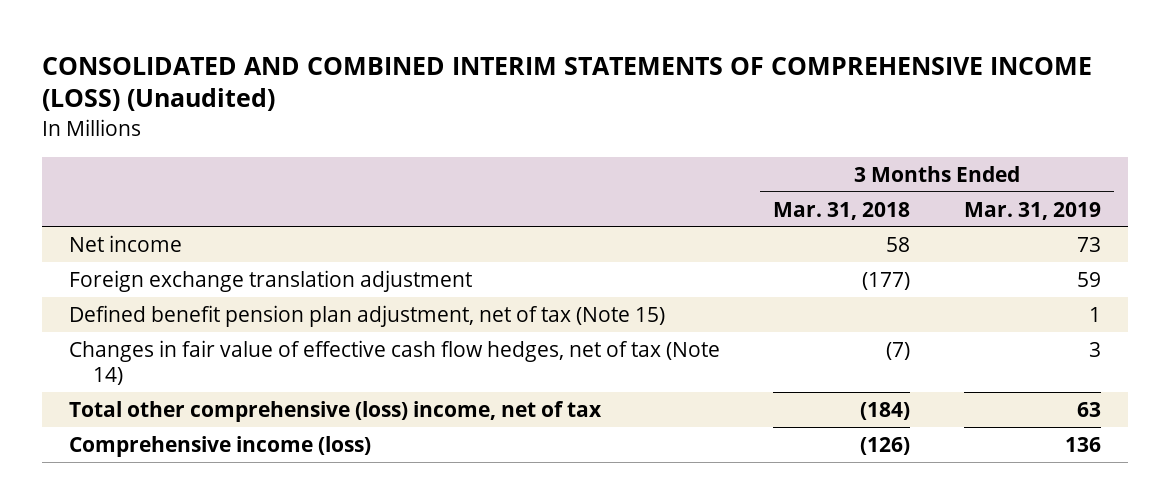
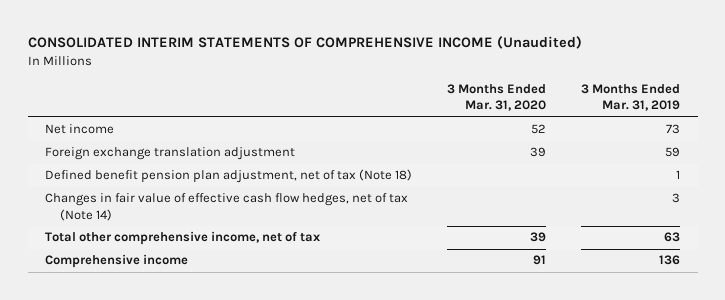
- CONSOLIDATED AND COMBINED INTERIM STATEMENTS OF COMPREHENSIVE INCOME (LOSS) (Unaudited)
+ CONSOLIDATED INTERIM STATEMENTS OF COMPREHENSIVE INCOME (Unaudited)
- | 3 Months Ended Mar. 31, 2018 | 3 Months Ended Mar. 31, 2019
+ | 3 Months Ended Mar. 31, 2020 | 3 Months Ended Mar. 31, 2019
- Defined benefit pension plan adjustment, net of tax (Note 15) | | 1
+ Defined benefit pension plan adjustment, net of tax (Note 18) | | 1
- Total other comprehensive (loss) income, net of tax | (184) | 63
- Comprehensive income (loss) | (126) | 136
+ Total other comprehensive income, net of tax | 39 | 63
+ Comprehensive income | 91 | 136

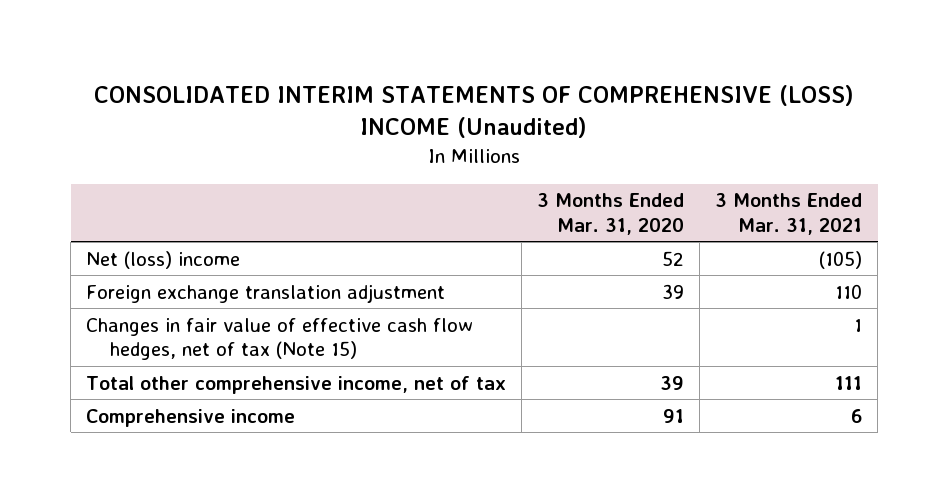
- CONSOLIDATED INTERIM STATEMENTS OF COMPREHENSIVE INCOME (Unaudited)
+ CONSOLIDATED INTERIM STATEMENTS OF COMPREHENSIVE (LOSS) INCOME (Unaudited)
- | 3 Months Ended Mar. 31, 2020 | 3 Months Ended Mar. 31, 2019
+ | 3 Months Ended Mar. 31, 2020 | 3 Months Ended Mar. 31, 2021
- Net income | 52 | 73
+ Net (loss) income | 52 | (105)
- Defined benefit pension plan adjustment, net of tax (Note 18) | | 1
- Changes in fair value of effective cash flow hedges, net of tax (Note 14) | | 3
+ Changes in fair value of effective cash flow hedges, net of tax (Note 15) | | 1

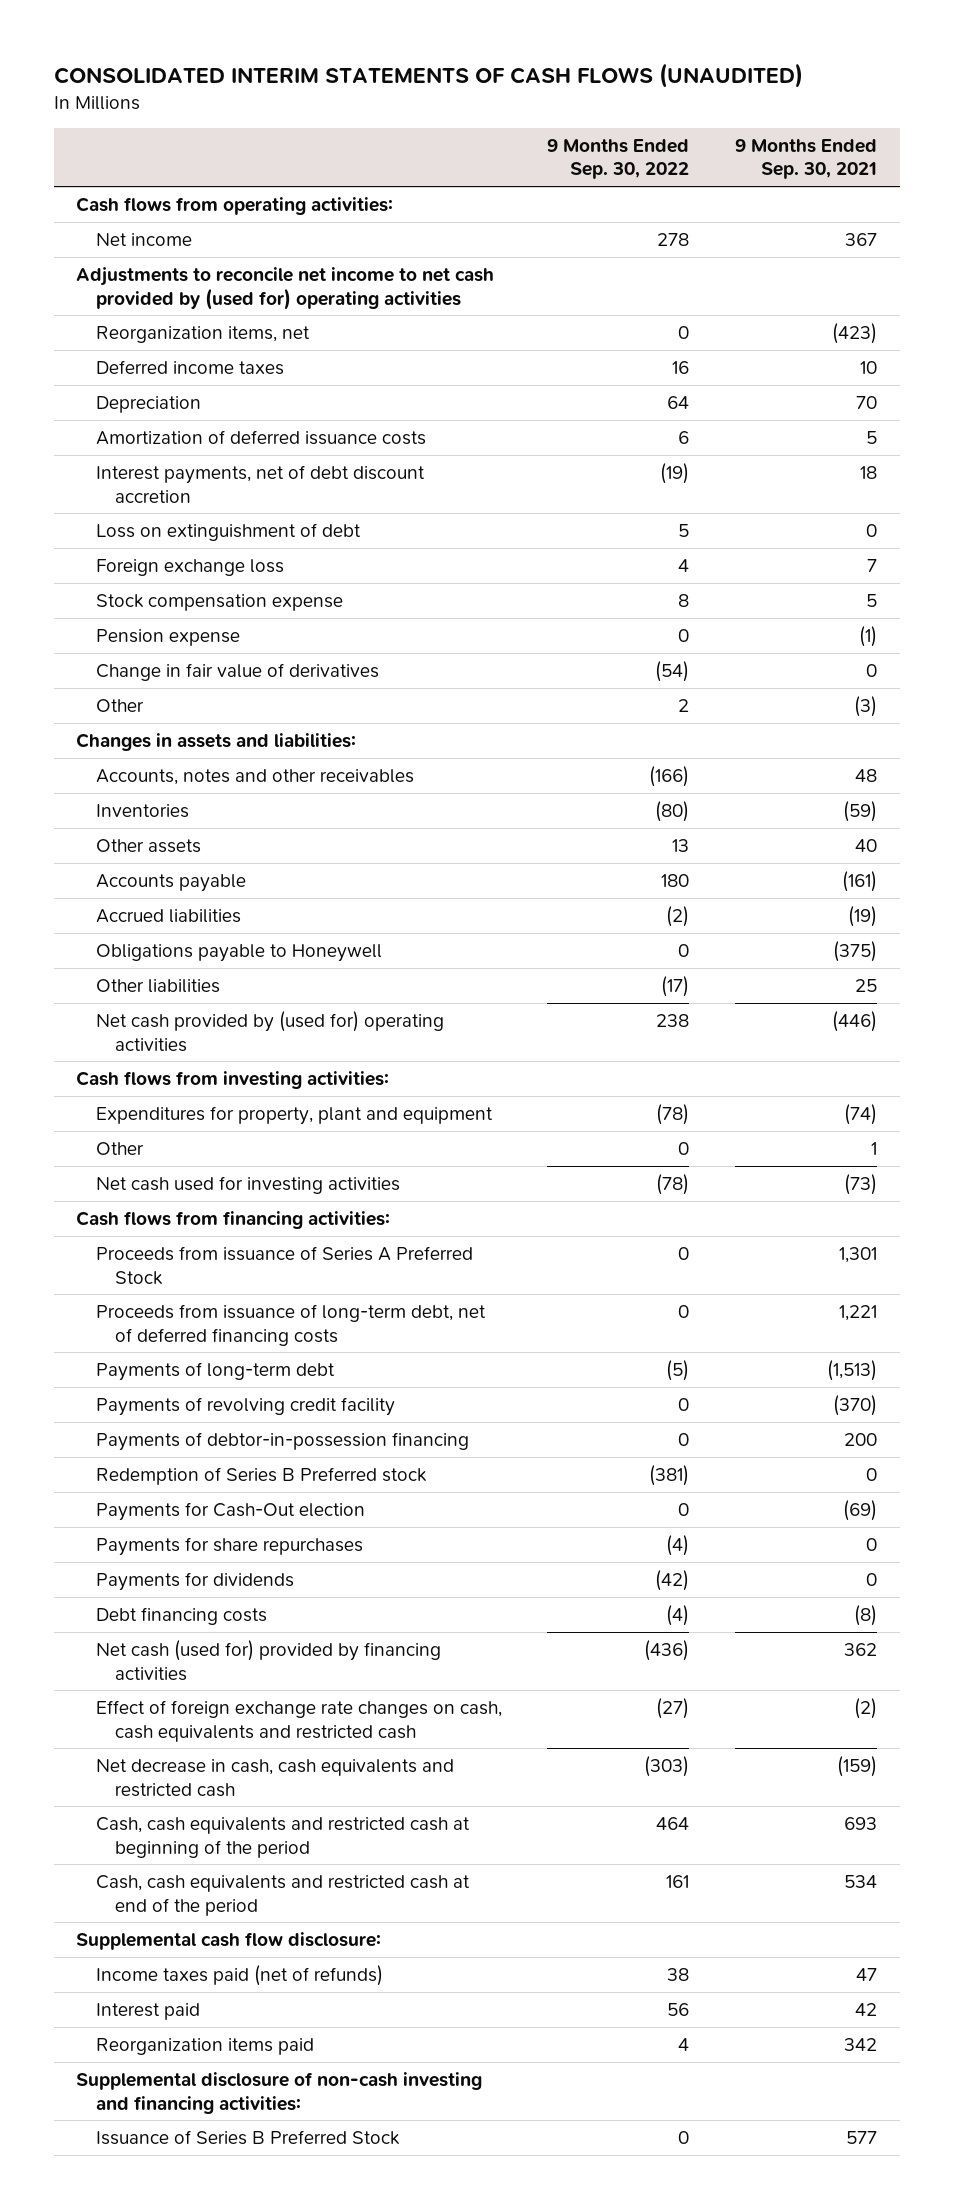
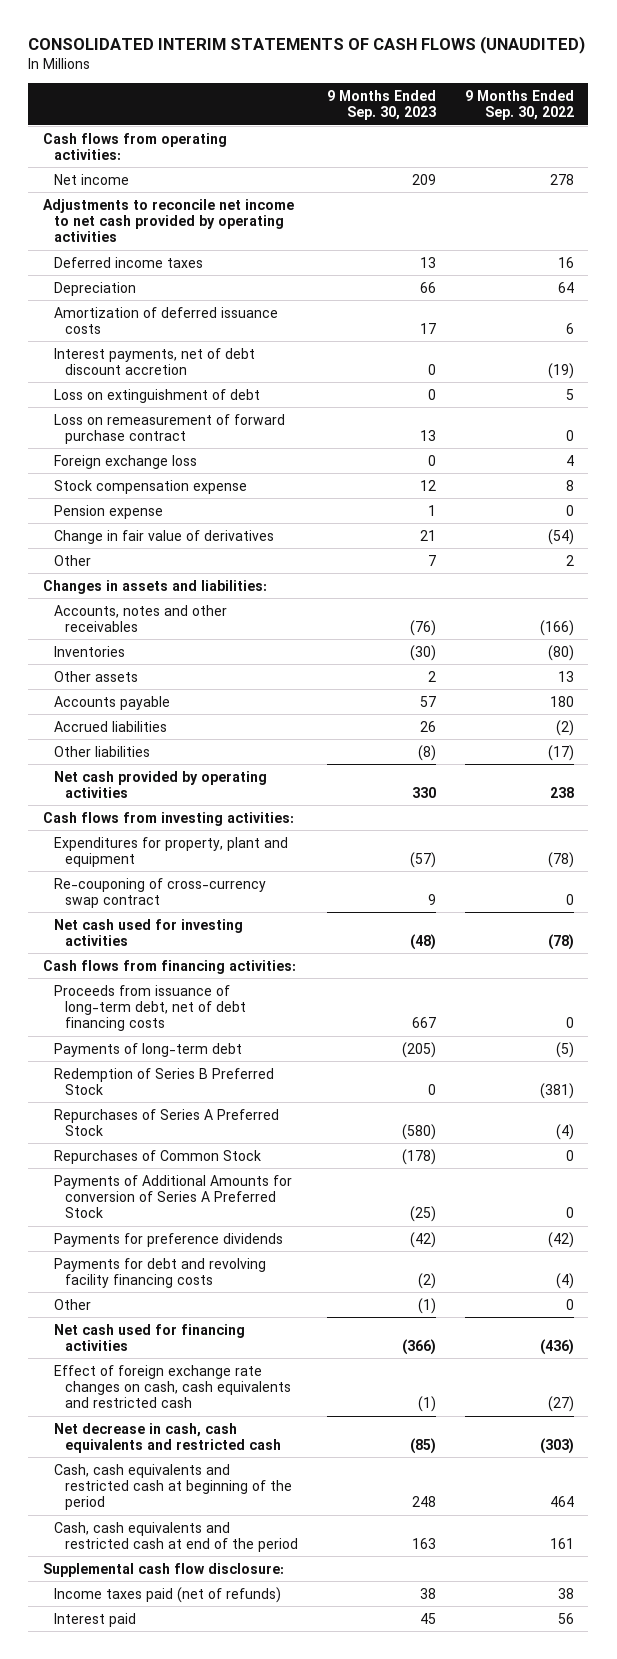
- | 9 Months Ended Sep. 30, 2022 | 9 Months Ended Sep. 30, 2021
+ | 9 Months Ended Sep. 30, 2023 | 9 Months Ended Sep. 30, 2022
- Adjustments to reconcile net income to net cash provided by (used for) operating activities
- Reorganization items, net | 0 | (423)
+ Adjustments to reconcile net income to net cash provided by operating activities
+ Loss on remeasurement of forward purchase contract | 13 | 0
- Obligations payable to Honeywell | 0 | (375)
- Net cash provided by (used for) operating activities | 238 | (446)
+ Net cash provided by operating activities | 330 | 238
+ Re-couponing of cross-currency swap contract | 9 | 0
- Proceeds from issuance of Series A Preferred Stock | 0 | 1,301
- Proceeds from issuance of long-term debt, net of deferred financing costs | 0 | 1,221
+ Proceeds from issuance of long-term debt, net of debt financing costs | 667 | 0
- Payments of revolving credit facility | 0 | (370)
- Payments of debtor-in-possession financing | 0 | 200
- Redemption of Series B Preferred stock | (381) | 0
- Payments for Cash-Out election | 0 | (69)
- Payments for share repurchases | (4) | 0
- Payments for dividends | (42) | 0
- Debt financing costs | (4) | (8)
- Net cash (used for) provided by financing activities | (436) | 362
+ Redemption of Series B Preferred Stock | 0 | (381)
+ Repurchases of Series A Preferred Stock | (580) | (4)
+ Repurchases of Common Stock | (178) | 0
+ Payments of Additional Amounts for conversion of Series A Preferred Stock | (25) | 0
+ Payments for preference dividends | (42) | (42)
+ Payments for debt and revolving facility financing costs | (2) | (4)
moved down: Other | (1) | 0
+ Net cash used for financing activities | (366) | (436)
- Reorganization items paid | 4 | 342
- Supplemental disclosure of non-cash investing and financing activities:
- Issuance of Series B Preferred Stock | 0 | 577

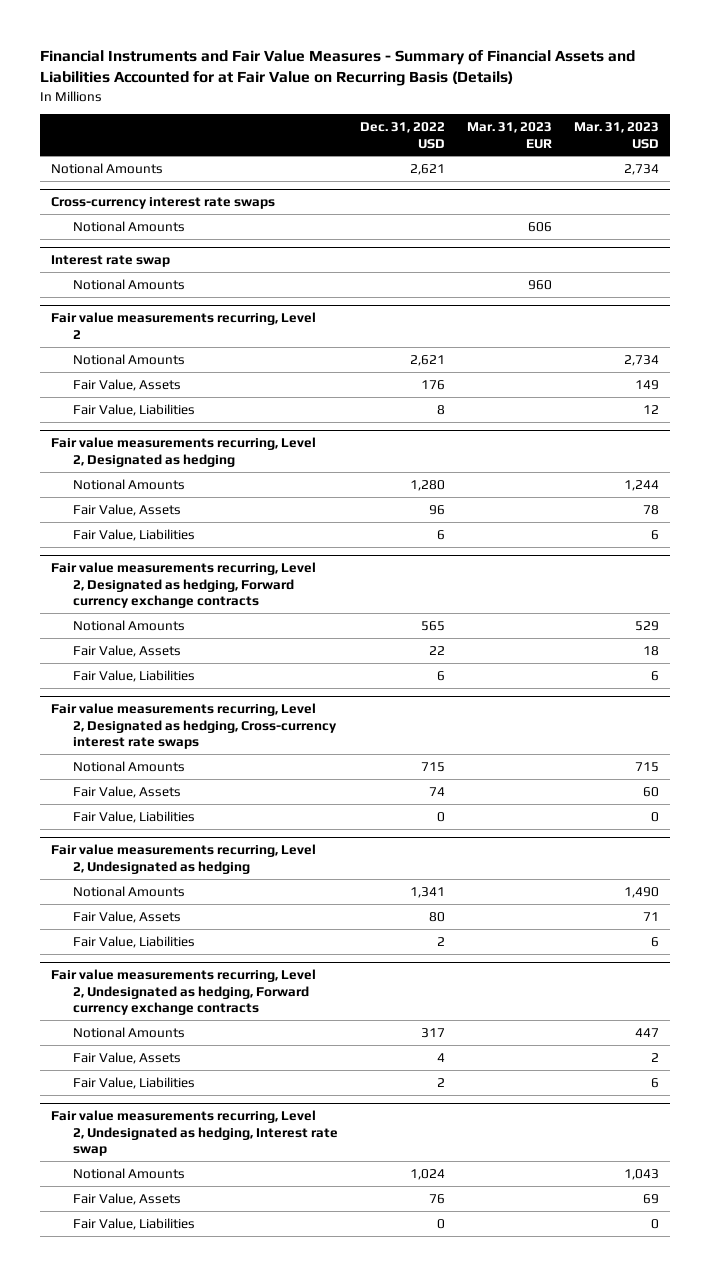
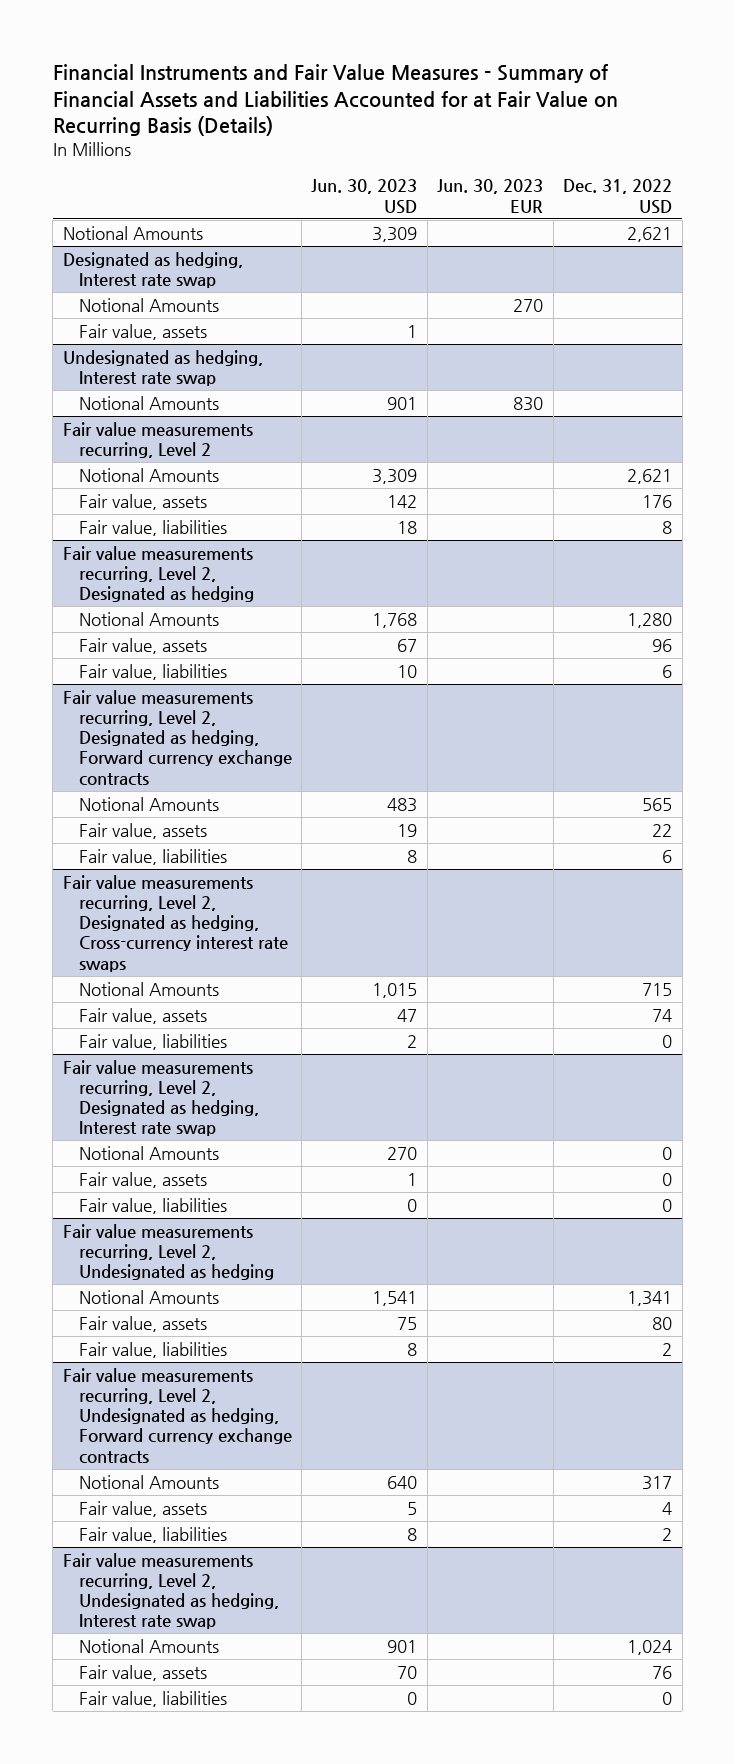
- | Dec. 31, 2022 USD | Mar. 31, 2023 EUR | Mar. 31, 2023 USD
+ | Jun. 30, 2023 USD | Jun. 30, 2023 EUR | Dec. 31, 2022 USD
- Cross-currency interest rate swaps
+ Designated as hedging, Interest rate swap
- Interest rate swap
+ Fair value, assets | 1 | |
+ Undesignated as hedging, Interest rate swap
@ Fair value measurements recurring, Level 2
- Fair Value, Assets | 176 | | 149
- Fair Value, Liabilities | 8 | | 12
+ Fair value, assets | 142 | | 176
+ Fair value, liabilities | 18 | | 8
@ Fair value measurements recurring, Level 2, Designated as hedging
- Fair Value, Assets | 96 | | 78
- Fair Value, Liabilities | 6 | | 6
+ Fair value, assets | 67 | | 96
+ Fair value, liabilities | 10 | | 6
@ Fair value measurements recurring, Level 2, Designated as hedging, Forward currency exchange contracts
- Fair Value, Assets | 22 | | 18
- Fair Value, Liabilities | 6 | | 6
+ Fair value, assets | 19 | | 22
+ Fair value, liabilities | 8 | | 6
@ Fair value measurements recurring, Level 2, Designated as hedging, Cross-currency interest rate swaps
- Fair Value, Assets | 74 | | 60
- Fair Value, Liabilities | 0 | | 0
+ Fair value, assets | 47 | | 74
+ Fair value, liabilities | 2 | | 0
+ Fair value measurements recurring, Level 2, Designated as hedging, Interest rate swap
+ Notional Amounts | 270 | | 0
+ Fair value, assets | 1 | | 0
+ Fair value, liabilities | 0 | | 0
@ Fair value measurements recurring, Level 2, Undesignated as hedging
- Fair Value, Assets | 80 | | 71
- Fair Value, Liabilities | 2 | | 6
+ Fair value, assets | 75 | | 80
+ Fair value, liabilities | 8 | | 2
@ Fair value measurements recurring, Level 2, Undesignated as hedging, Forward currency exchange contracts
- Fair Value, Assets | 4 | | 2
- Fair Value, Liabilities | 2 | | 6
+ Fair value, assets | 5 | | 4
+ Fair value, liabilities | 8 | | 2
@ Fair value measurements recurring, Level 2, Undesignated as hedging, Interest rate swap
- Fair Value, Assets | 76 | | 69
- Fair Value, Liabilities | 0 | | 0
+ Fair value, assets | 70 | | 76
+ Fair value, liabilities | 0 | | 0

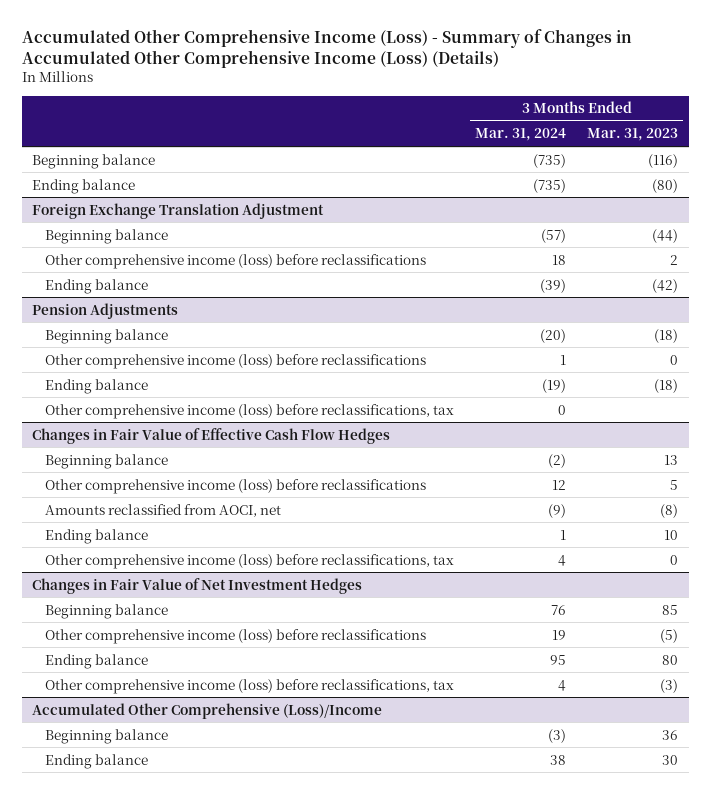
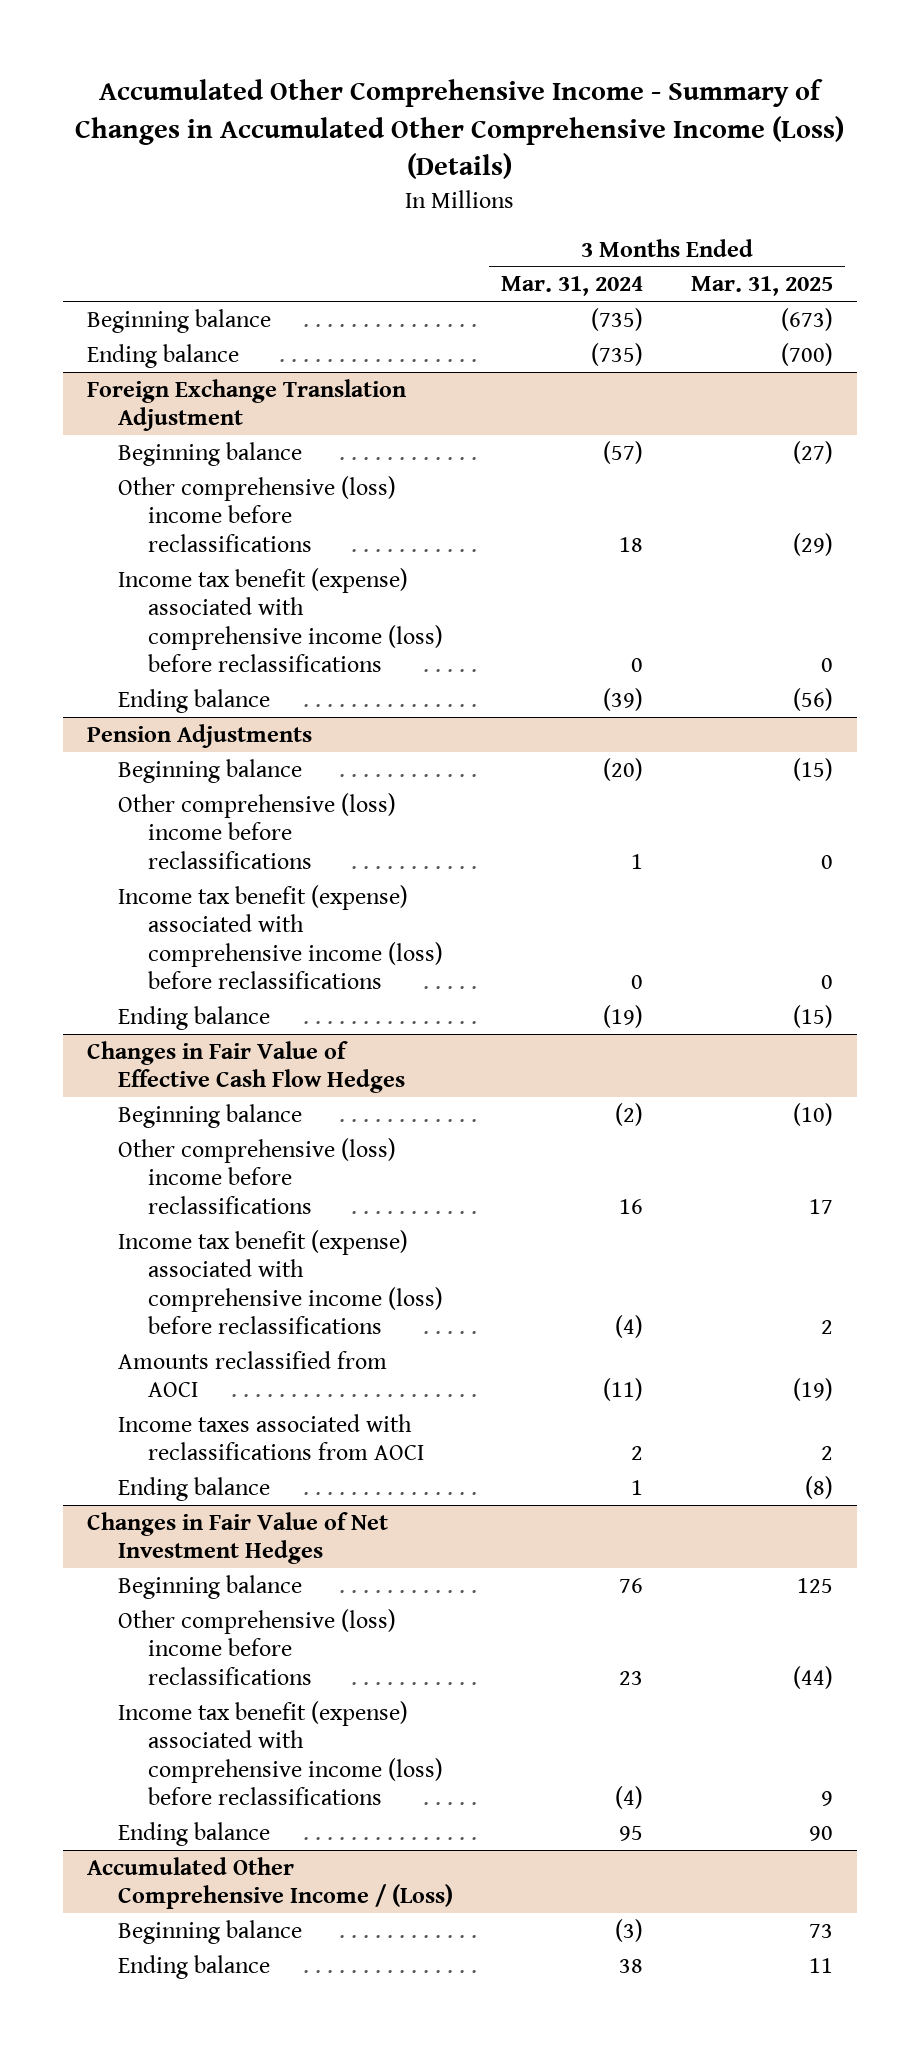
- Accumulated Other Comprehensive Income (Loss) - Summary of Changes in Accumulated Other Comprehensive Income (Loss) (Details)
+ Accumulated Other Comprehensive Income - Summary of Changes in Accumulated Other Comprehensive Income (Loss) (Details)
- | 3 Months Ended Mar. 31, 2024 | 3 Months Ended Mar. 31, 2023
+ | 3 Months Ended Mar. 31, 2024 | 3 Months Ended Mar. 31, 2025
@ Foreign Exchange Translation Adjustment
- Other comprehensive income (loss) before reclassifications | 18 | 2
+ Other comprehensive (loss) income before reclassifications | 18 | (29)
+ Income tax benefit (expense) associated with comprehensive income (loss) before reclassifications | 0 | 0
@ Pension Adjustments
- Other comprehensive income (loss) before reclassifications | 1 | 0
+ Other comprehensive (loss) income before reclassifications | 1 | 0
+ Income tax benefit (expense) associated with comprehensive income (loss) before reclassifications | 0 | 0
- Other comprehensive income (loss) before reclassifications, tax | 0 |
@ Changes in Fair Value of Effective Cash Flow Hedges
- Other comprehensive income (loss) before reclassifications | 12 | 5
- Amounts reclassified from AOCI, net | (9) | (8)
+ Other comprehensive (loss) income before reclassifications | 16 | 17
+ Income tax benefit (expense) associated with comprehensive income (loss) before reclassifications | (4) | 2
+ Amounts reclassified from AOCI | (11) | (19)
+ Income taxes associated with reclassifications from AOCI | 2 | 2
- Other comprehensive income (loss) before reclassifications, tax | 4 | 0
@ Changes in Fair Value of Net Investment Hedges
- Other comprehensive income (loss) before reclassifications | 19 | (5)
+ Other comprehensive (loss) income before reclassifications | 23 | (44)
+ Income tax benefit (expense) associated with comprehensive income (loss) before reclassifications | (4) | 9
- Other comprehensive income (loss) before reclassifications, tax | 4 | (3)
- Accumulated Other Comprehensive (Loss)/Income
+ Accumulated Other Comprehensive Income / (Loss)

